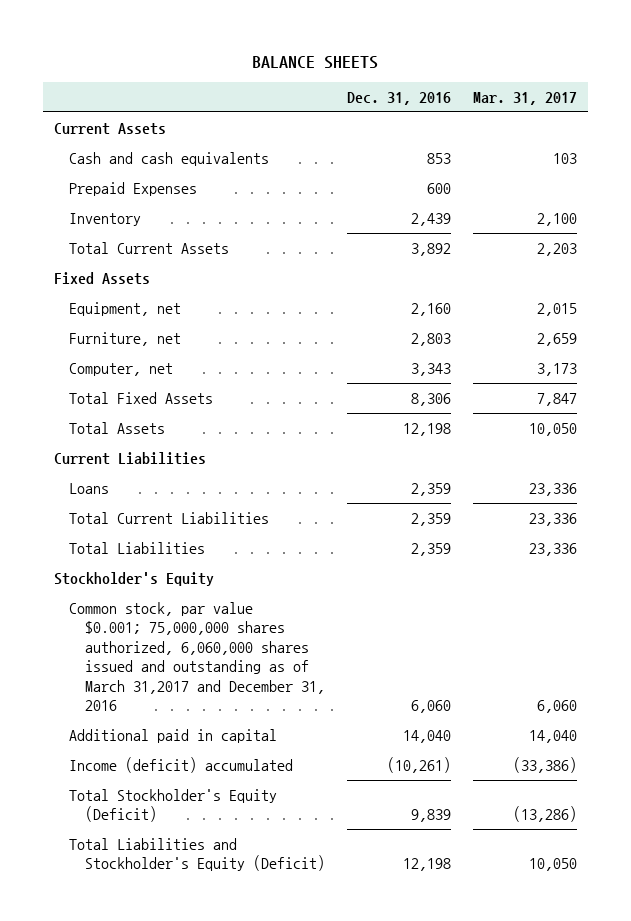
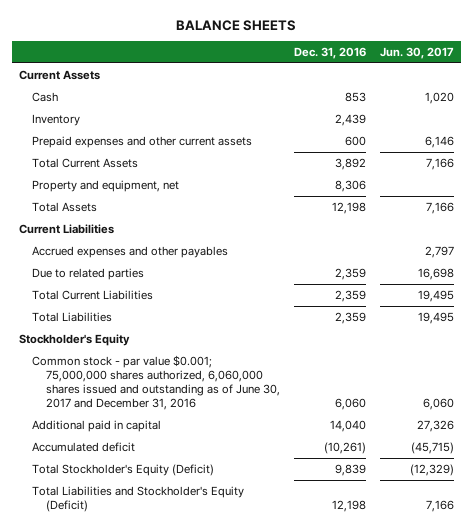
- | Dec. 31, 2016 | Mar. 31, 2017
+ | Dec. 31, 2016 | Jun. 30, 2017
- Cash and cash equivalents | 853 | 103
- Prepaid Expenses | 600 |
+ Cash | 853 | 1,020
+ Prepaid expenses and other current assets | 600 | 6,146
- Fixed Assets
- Equipment, net | 2,160 | 2,015
- Furniture, net | 2,803 | 2,659
- Computer, net | 3,343 | 3,173
- Total Fixed Assets | 8,306 | 7,847
+ Property and equipment, net | 8,306 |
- Loans | 2,359 | 23,336
+ Accrued expenses and other payables | | 2,797
+ Due to related parties | 2,359 | 16,698
- Common stock, par value $0.001; 75,000,000 shares authorized, 6,060,000 shares issued and outstanding as of March 31,2017 and December 31, 2016 | 6,060 | 6,060
+ Common stock - par value $0.001; 75,000,000 shares authorized, 6,060,000 shares issued and outstanding as of June 30, 2017 and December 31, 2016 | 6,060 | 6,060
- Income (deficit) accumulated | (10,261) | (33,386)
+ Accumulated deficit | (10,261) | (45,715)

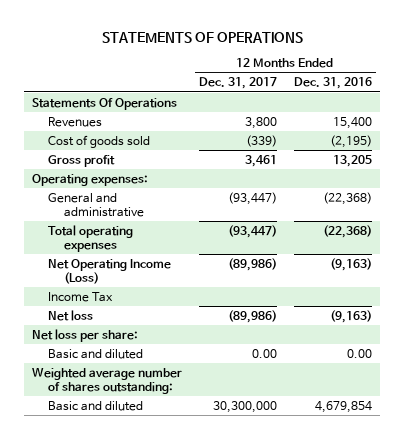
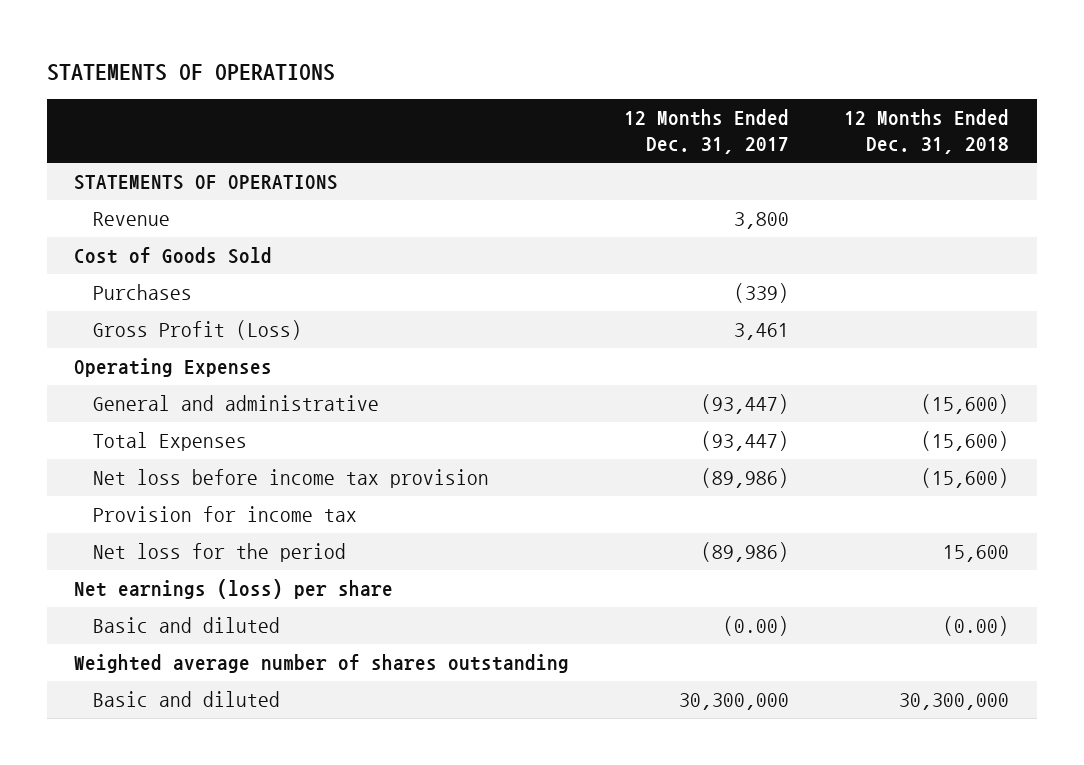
- | 12 Months Ended Dec. 31, 2017 | 12 Months Ended Dec. 31, 2016
+ | 12 Months Ended Dec. 31, 2017 | 12 Months Ended Dec. 31, 2018
- Statements Of Operations
- Revenues | 3,800 | 15,400
- Cost of goods sold | (339) | (2,195)
- Gross profit | 3,461 | 13,205
- Operating expenses:
+ STATEMENTS OF OPERATIONS
+ Revenue | 3,800 |
+ Cost of Goods Sold
+ Purchases | (339) |
+ Gross Profit (Loss) | 3,461 |
+ Operating Expenses
- Total operating expenses | (93,447) | (22,368)
- Net Operating Income (Loss) | (89,986) | (9,163)
- Income Tax
- Net loss | (89,986) | (9,163)
- Net loss per share:
- Basic and diluted | 0.00 | 0.00
- Weighted average number of shares outstanding:
+ Total Expenses | (93,447) | (15,600)
+ Net loss before income tax provision | (89,986) | (15,600)
+ Provision for income tax
+ Net loss for the period | (89,986) | 15,600
+ Net earnings (loss) per share
+ Basic and diluted | (0.00) | (0.00)
+ Weighted average number of shares outstanding

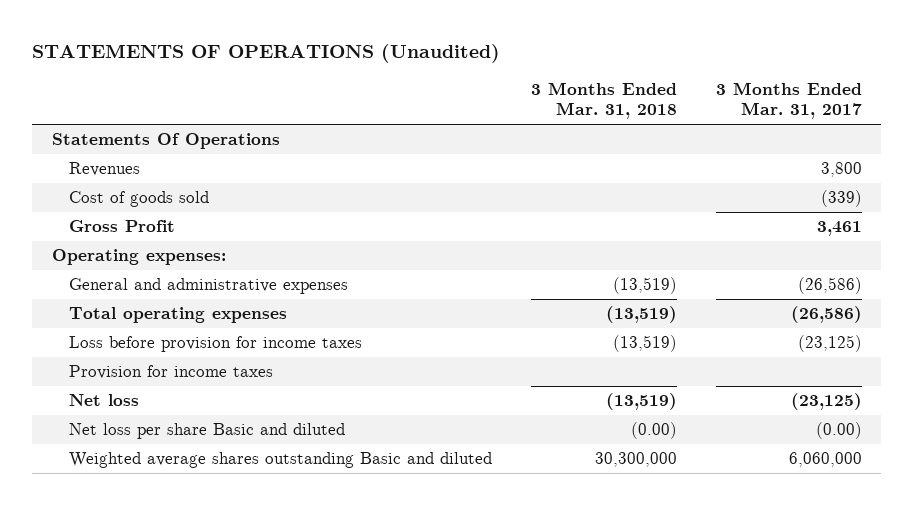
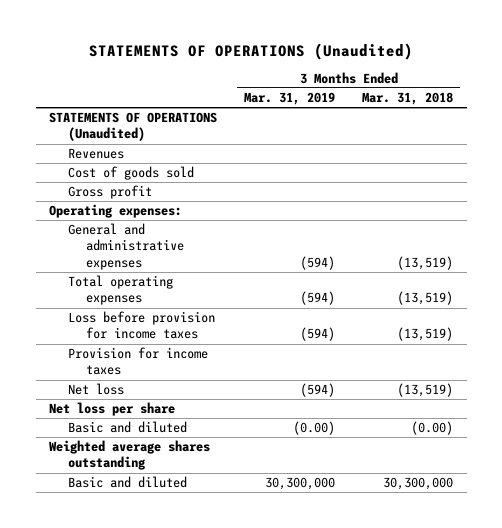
- | 3 Months Ended Mar. 31, 2018 | 3 Months Ended Mar. 31, 2017
+ | 3 Months Ended Mar. 31, 2019 | 3 Months Ended Mar. 31, 2018
- Statements Of Operations
+ STATEMENTS OF OPERATIONS (Unaudited)
- Gross Profit | | 3,461
+ Gross profit
- Net loss per share Basic and diluted | (0.00) | (0.00)
- Weighted average shares outstanding Basic and diluted | 30,300,000 | 6,060,000
+ Net loss per share
+ Basic and diluted | (0.00) | (0.00)
+ Weighted average shares outstanding
+ Basic and diluted | 30,300,000 | 30,300,000

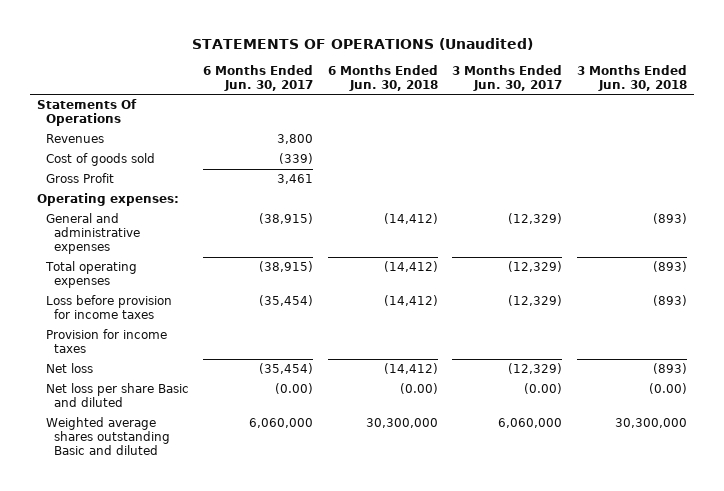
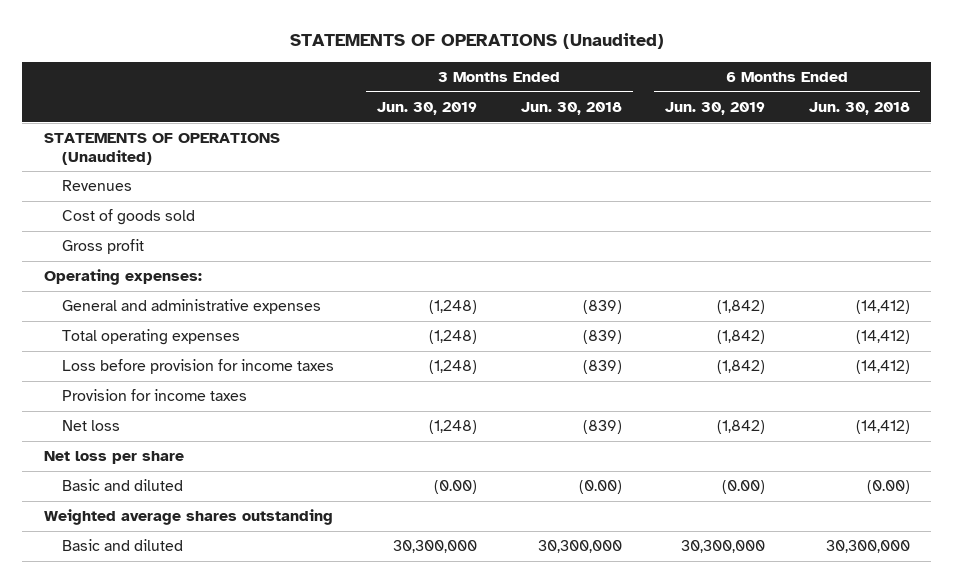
- | 6 Months Ended Jun. 30, 2017 | 6 Months Ended Jun. 30, 2018 | 3 Months Ended Jun. 30, 2017 | 3 Months Ended Jun. 30, 2018
+ | 3 Months Ended Jun. 30, 2019 | 3 Months Ended Jun. 30, 2018 | 6 Months Ended Jun. 30, 2019 | 6 Months Ended Jun. 30, 2018
- Statements Of Operations
+ STATEMENTS OF OPERATIONS (Unaudited)
- Gross Profit | 3,461 | | |
+ Gross profit
- General and administrative expenses | (38,915) | (14,412) | (12,329) | (893)
- Total operating expenses | (38,915) | (14,412) | (12,329) | (893)
- Loss before provision for income taxes | (35,454) | (14,412) | (12,329) | (893)
+ General and administrative expenses | (1,248) | (839) | (1,842) | (14,412)
+ Total operating expenses | (1,248) | (839) | (1,842) | (14,412)
+ Loss before provision for income taxes | (1,248) | (839) | (1,842) | (14,412)
- Net loss | (35,454) | (14,412) | (12,329) | (893)
- Net loss per share Basic and diluted | (0.00) | (0.00) | (0.00) | (0.00)
- Weighted average shares outstanding Basic and diluted | 6,060,000 | 30,300,000 | 6,060,000 | 30,300,000
+ Net loss | (1,248) | (839) | (1,842) | (14,412)
+ Net loss per share
+ Basic and diluted | (0.00) | (0.00) | (0.00) | (0.00)
+ Weighted average shares outstanding
+ Basic and diluted | 30,300,000 | 30,300,000 | 30,300,000 | 30,300,000

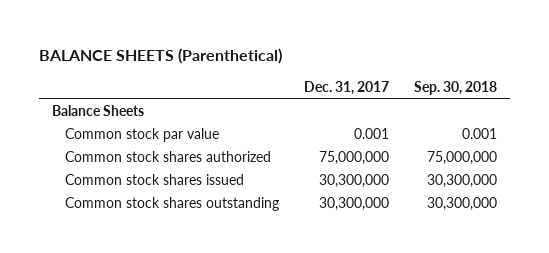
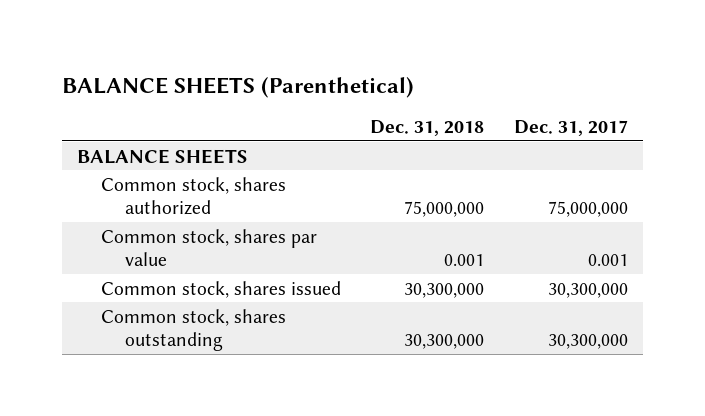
- | Dec. 31, 2017 | Sep. 30, 2018
+ | Dec. 31, 2018 | Dec. 31, 2017
- Balance Sheets
- Common stock par value | 0.001 | 0.001
- Common stock shares authorized | 75,000,000 | 75,000,000
- Common stock shares issued | 30,300,000 | 30,300,000
- Common stock shares outstanding | 30,300,000 | 30,300,000
+ BALANCE SHEETS
+ Common stock, shares authorized | 75,000,000 | 75,000,000
+ Common stock, shares par value | 0.001 | 0.001
+ Common stock, shares issued | 30,300,000 | 30,300,000
+ Common stock, shares outstanding | 30,300,000 | 30,300,000

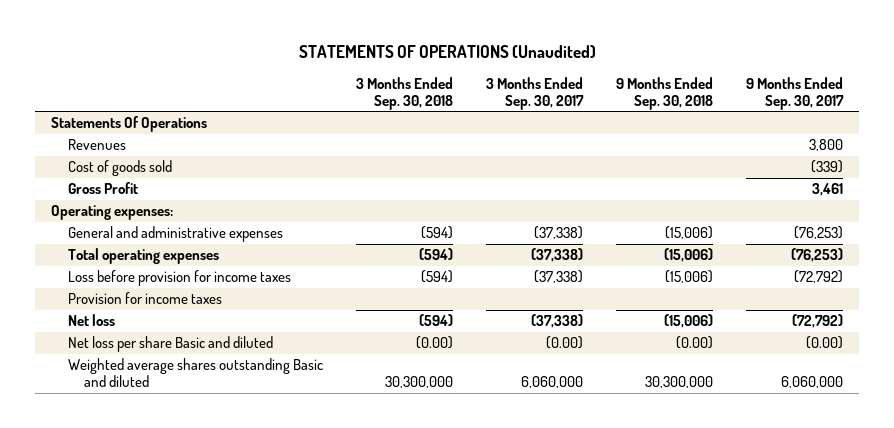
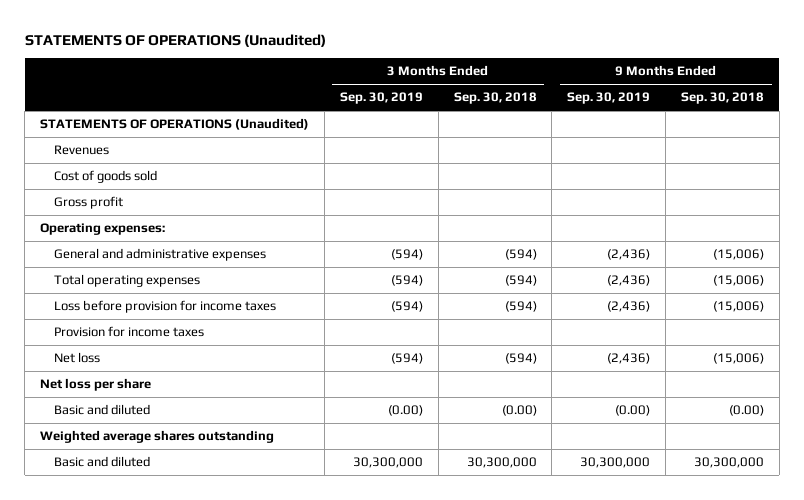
- | 3 Months Ended Sep. 30, 2018 | 3 Months Ended Sep. 30, 2017 | 9 Months Ended Sep. 30, 2018 | 9 Months Ended Sep. 30, 2017
+ | 3 Months Ended Sep. 30, 2019 | 3 Months Ended Sep. 30, 2018 | 9 Months Ended Sep. 30, 2019 | 9 Months Ended Sep. 30, 2018
- Statements Of Operations
+ STATEMENTS OF OPERATIONS (Unaudited)
- Gross Profit | | | | 3,461
+ Gross profit
- Net loss per share Basic and diluted | (0.00) | (0.00) | (0.00) | (0.00)
- Weighted average shares outstanding Basic and diluted | 30,300,000 | 6,060,000 | 30,300,000 | 6,060,000
+ Net loss per share
+ Basic and diluted | (0.00) | (0.00) | (0.00) | (0.00)
+ Weighted average shares outstanding
+ Basic and diluted | 30,300,000 | 30,300,000 | 30,300,000 | 30,300,000

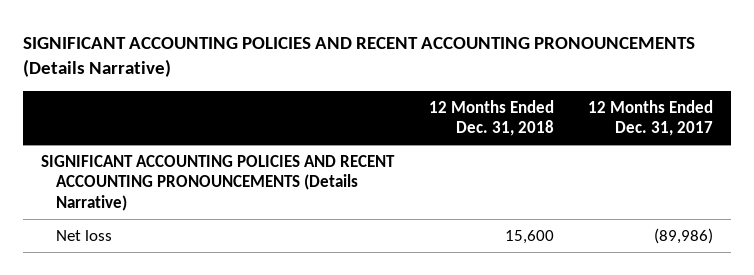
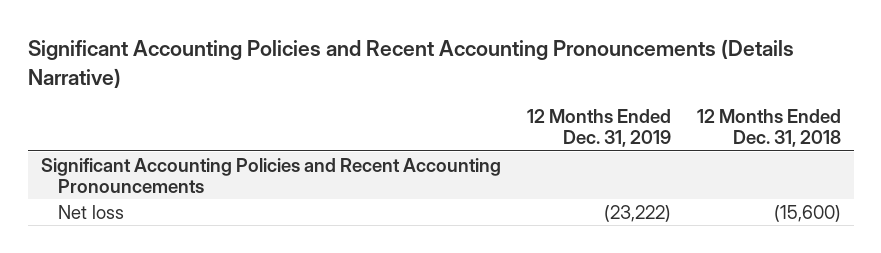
- SIGNIFICANT ACCOUNTING POLICIES AND RECENT ACCOUNTING PRONOUNCEMENTS (Details Narrative)
+ Significant Accounting Policies and Recent Accounting Pronouncements (Details Narrative)
- | 12 Months Ended Dec. 31, 2018 | 12 Months Ended Dec. 31, 2017
+ | 12 Months Ended Dec. 31, 2019 | 12 Months Ended Dec. 31, 2018
- SIGNIFICANT ACCOUNTING POLICIES AND RECENT ACCOUNTING PRONOUNCEMENTS (Details Narrative)
- Net loss | 15,600 | (89,986)
+ Significant Accounting Policies and Recent Accounting Pronouncements
+ Net loss | (23,222) | (15,600)

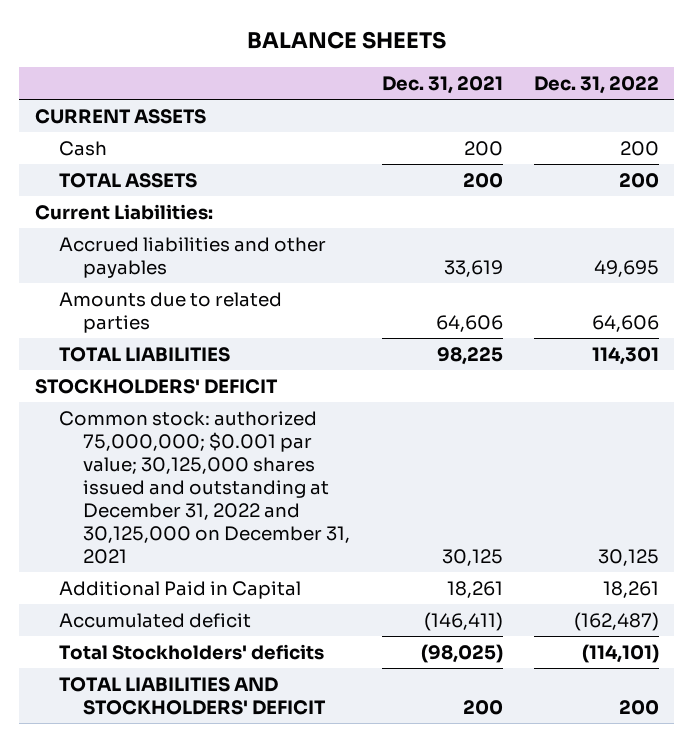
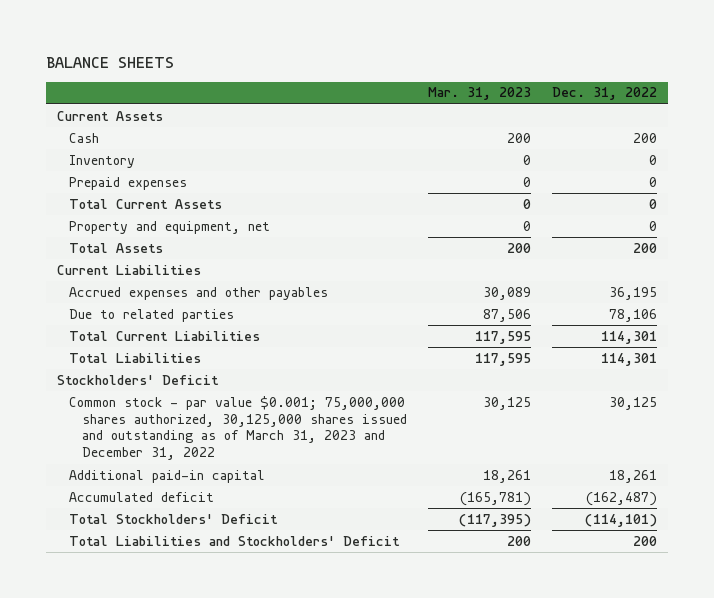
- | Dec. 31, 2021 | Dec. 31, 2022
+ | Mar. 31, 2023 | Dec. 31, 2022
- CURRENT ASSETS
+ Current Assets
- TOTAL ASSETS | 200 | 200
- Current Liabilities:
- Accrued liabilities and other payables | 33,619 | 49,695
- Amounts due to related parties | 64,606 | 64,606
- TOTAL LIABILITIES | 98,225 | 114,301
- STOCKHOLDERS' DEFICIT
- Common stock: authorized 75,000,000; $0.001 par value; 30,125,000 shares issued and outstanding at December 31, 2022 and 30,125,000 on December 31, 2021 | 30,125 | 30,125
- Additional Paid in Capital | 18,261 | 18,261
+ Inventory | 0 | 0
+ Prepaid expenses | 0 | 0
+ Total Current Assets | 0 | 0
+ Property and equipment, net | 0 | 0
+ Total Assets | 200 | 200
+ Current Liabilities
+ Accrued expenses and other payables | 30,089 | 36,195
+ Due to related parties | 87,506 | 78,106
+ Total Current Liabilities | 117,595 | 114,301
+ Total Liabilities | 117,595 | 114,301
+ Stockholders' Deficit
+ Common stock - par value $0.001; 75,000,000 shares authorized, 30,125,000 shares issued and outstanding as of March 31, 2023 and December 31, 2022 | 30,125 | 30,125
+ Additional paid-in capital | 18,261 | 18,261
- Total Stockholders' deficits | (98,025) | (114,101)
- TOTAL LIABILITIES AND STOCKHOLDERS' DEFICIT | 200 | 200
+ Total Stockholders' Deficit | (117,395) | (114,101)
+ Total Liabilities and Stockholders' Deficit | 200 | 200

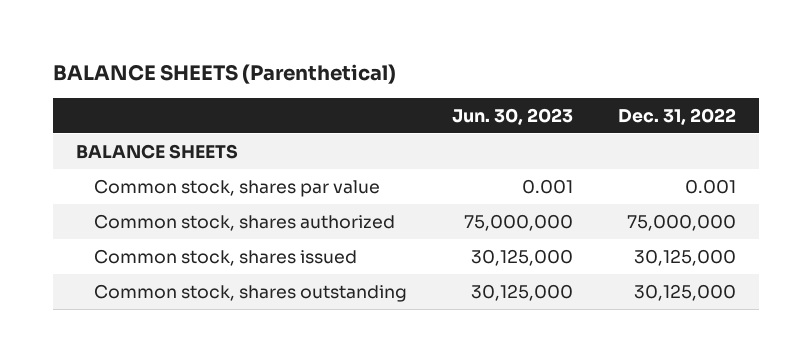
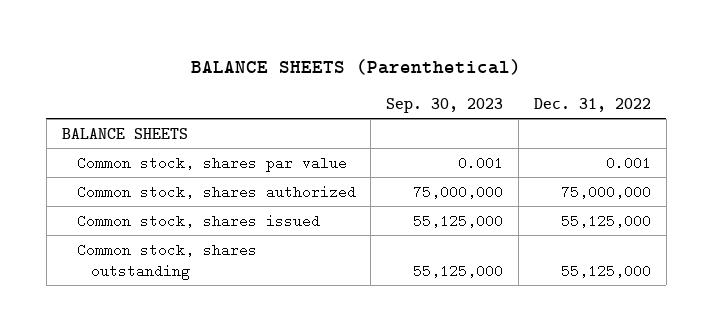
- | Jun. 30, 2023 | Dec. 31, 2022
+ | Sep. 30, 2023 | Dec. 31, 2022
- Common stock, shares issued | 30,125,000 | 30,125,000
- Common stock, shares outstanding | 30,125,000 | 30,125,000
+ Common stock, shares issued | 55,125,000 | 55,125,000
+ Common stock, shares outstanding | 55,125,000 | 55,125,000

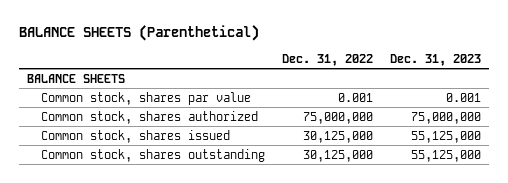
- | Sep. 30, 2023 | Dec. 31, 2022
+ | Dec. 31, 2022 | Dec. 31, 2023
- Common stock, shares issued | 55,125,000 | 55,125,000
- Common stock, shares outstanding | 55,125,000 | 55,125,000
+ Common stock, shares issued | 30,125,000 | 55,125,000
+ Common stock, shares outstanding | 30,125,000 | 55,125,000

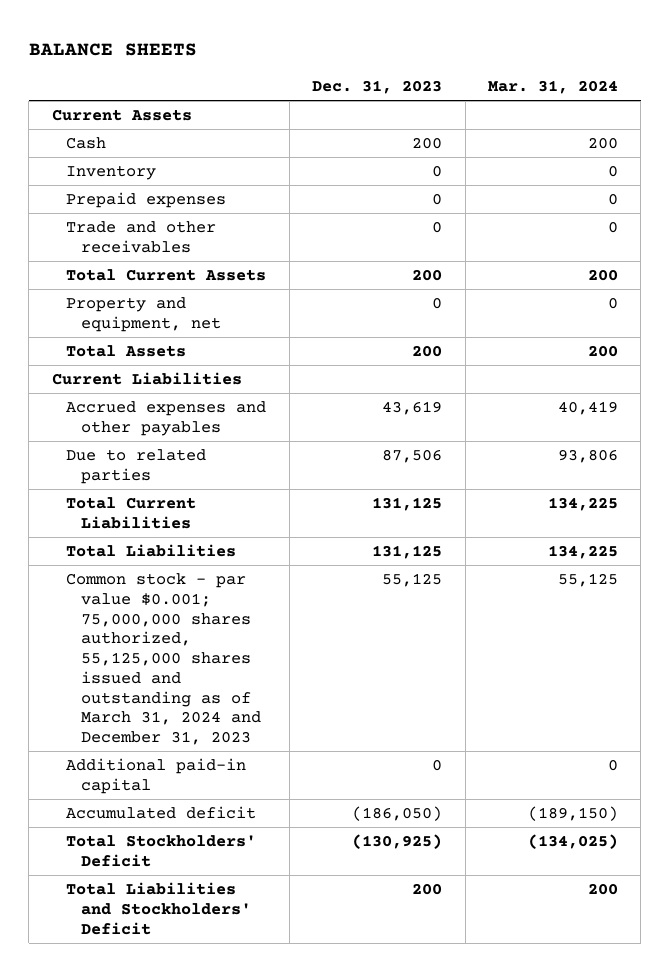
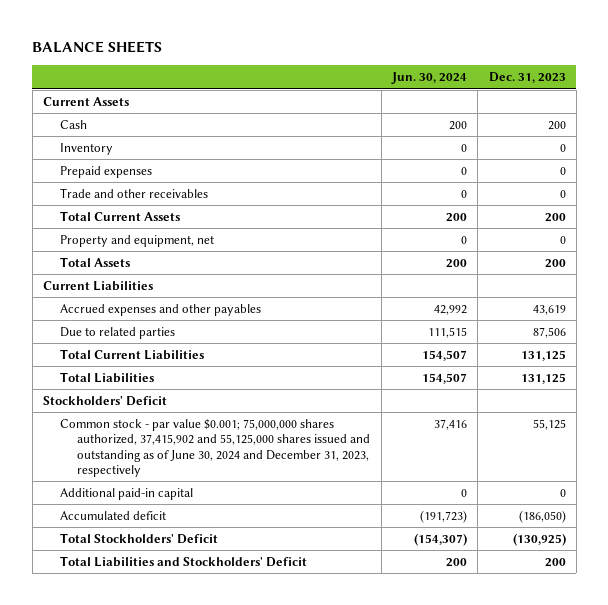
- | Dec. 31, 2023 | Mar. 31, 2024
+ | Jun. 30, 2024 | Dec. 31, 2023
- Common stock - par value $0.001; 75,000,000 shares authorized, 55,125,000 shares issued and outstanding as of March 31, 2024 and December 31, 2023 | 55,125 | 55,125
+ Stockholders' Deficit
+ Common stock - par value $0.001; 75,000,000 shares authorized, 37,415,902 and 55,125,000 shares issued and outstanding as of June 30, 2024 and December 31, 2023, respectively | 37,416 | 55,125

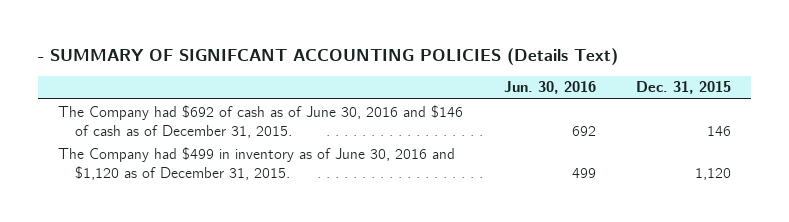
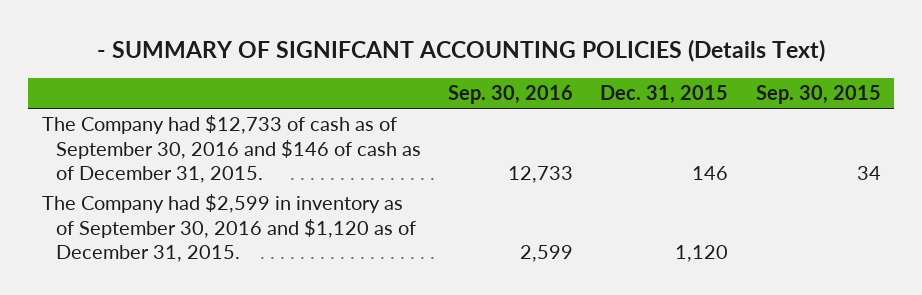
- | Jun. 30, 2016 | Dec. 31, 2015
+ | Sep. 30, 2016 | Dec. 31, 2015 | Sep. 30, 2015
- The Company had $692 of cash as of June 30, 2016 and $146 of cash as of December 31, 2015. | 692 | 146
- The Company had $499 in inventory as of June 30, 2016 and $1,120 as of December 31, 2015. | 499 | 1,120
+ The Company had $12,733 of cash as of September 30, 2016 and $146 of cash as of December 31, 2015. | 12,733 | 146 | 34
+ The Company had $2,599 in inventory as of September 30, 2016 and $1,120 as of December 31, 2015. | 2,599 | 1,120 |

